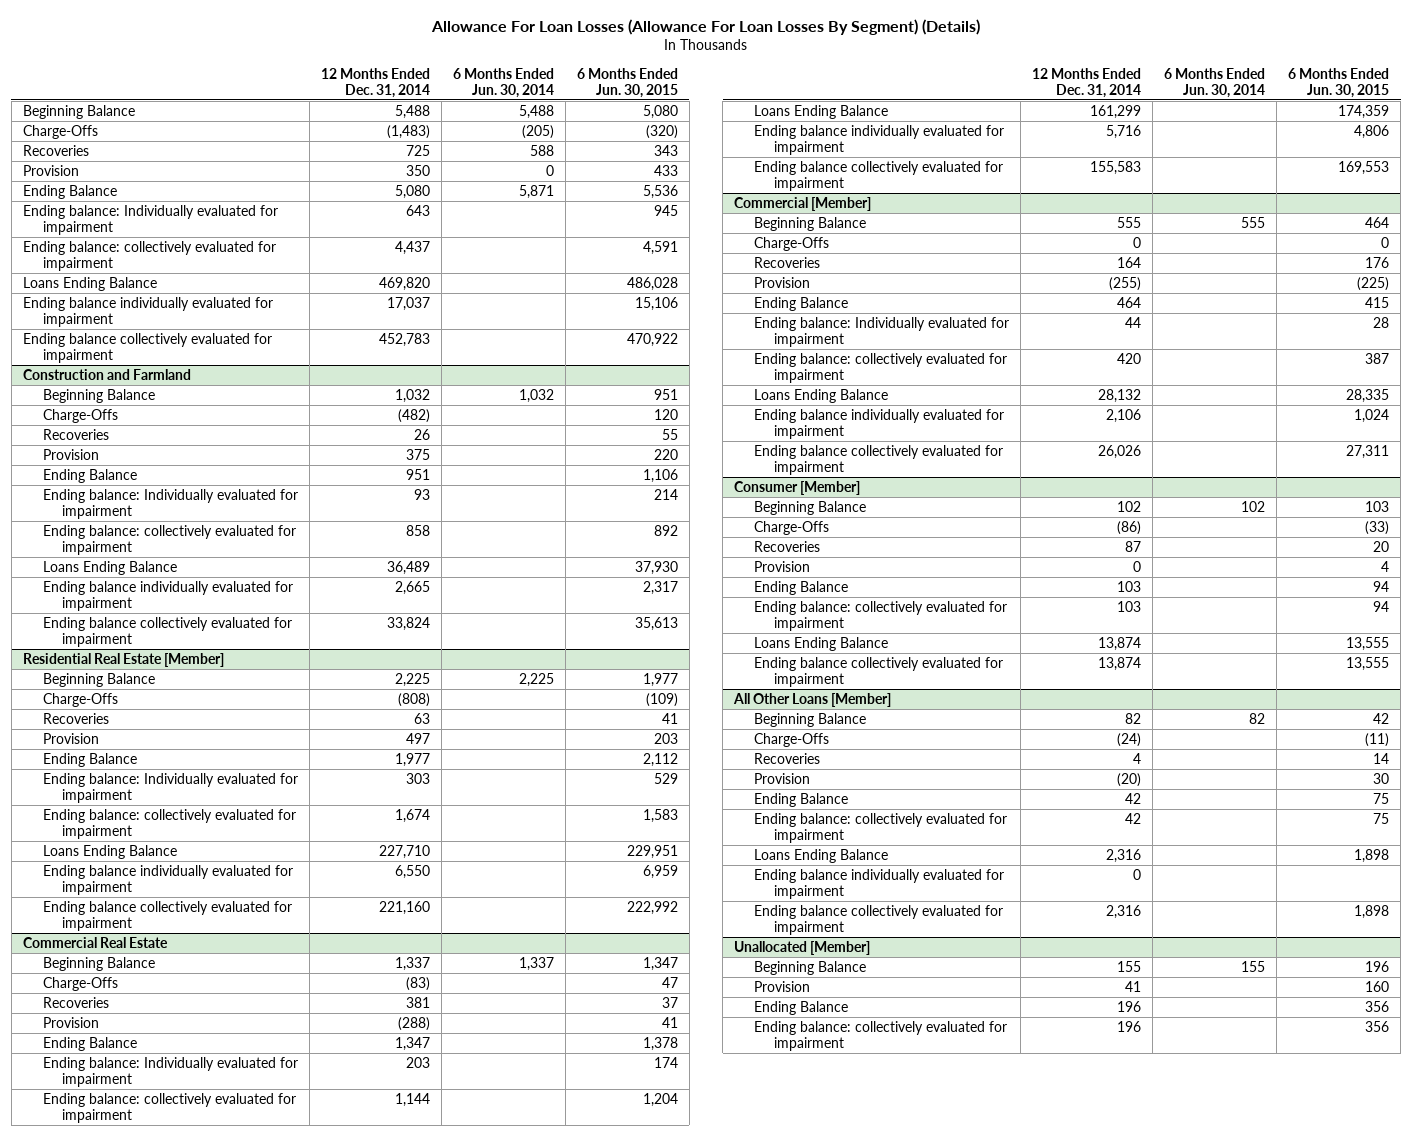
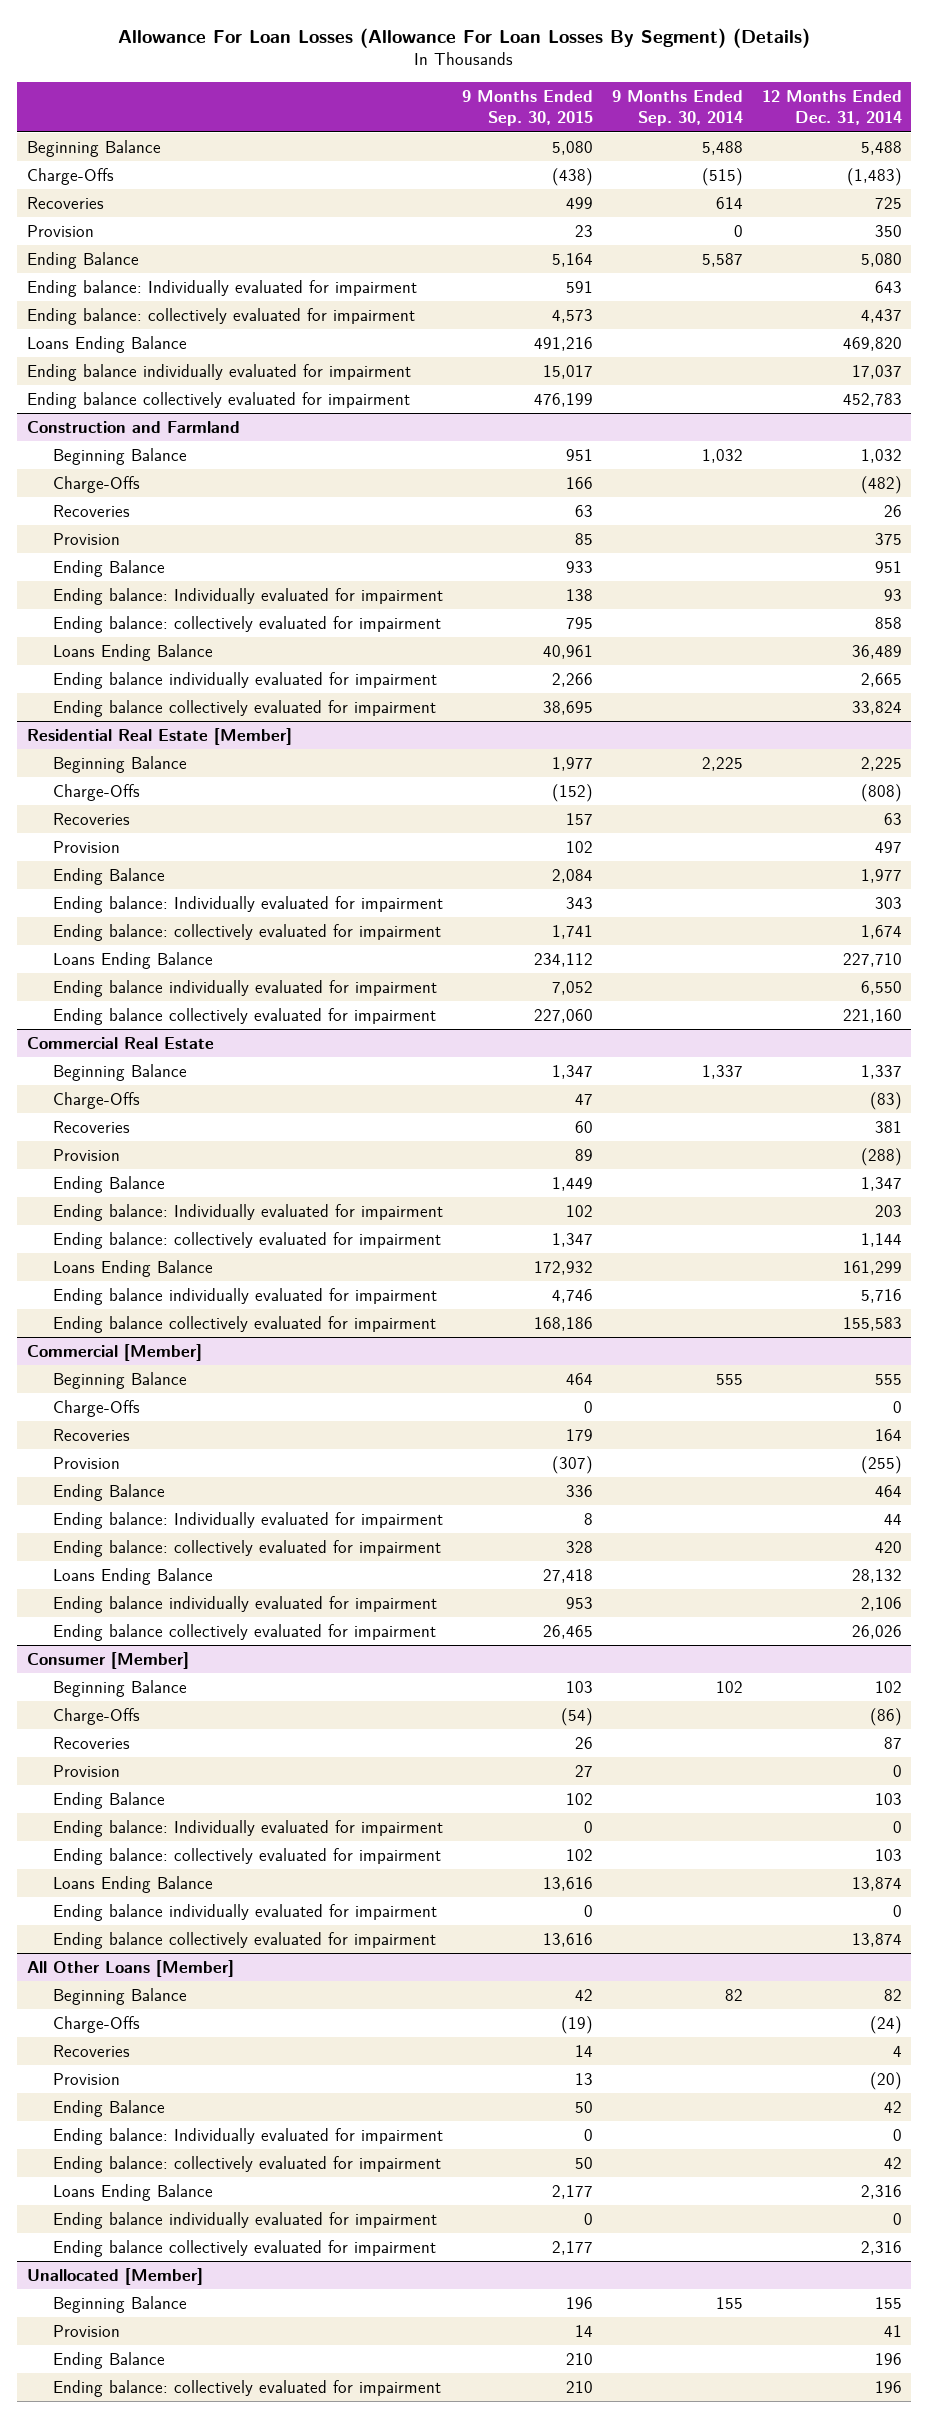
- | 12 Months Ended Dec. 31, 2014 | 6 Months Ended Jun. 30, 2014 | 6 Months Ended Jun. 30, 2015
+ | 9 Months Ended Sep. 30, 2015 | 9 Months Ended Sep. 30, 2014 | 12 Months Ended Dec. 31, 2014
@ Consumer [Member]
+ Ending balance: Individually evaluated for impairment | 0 | | 0
+ Ending balance individually evaluated for impairment | 0 | | 0
@ All Other Loans [Member]
+ Ending balance: Individually evaluated for impairment | 0 | | 0

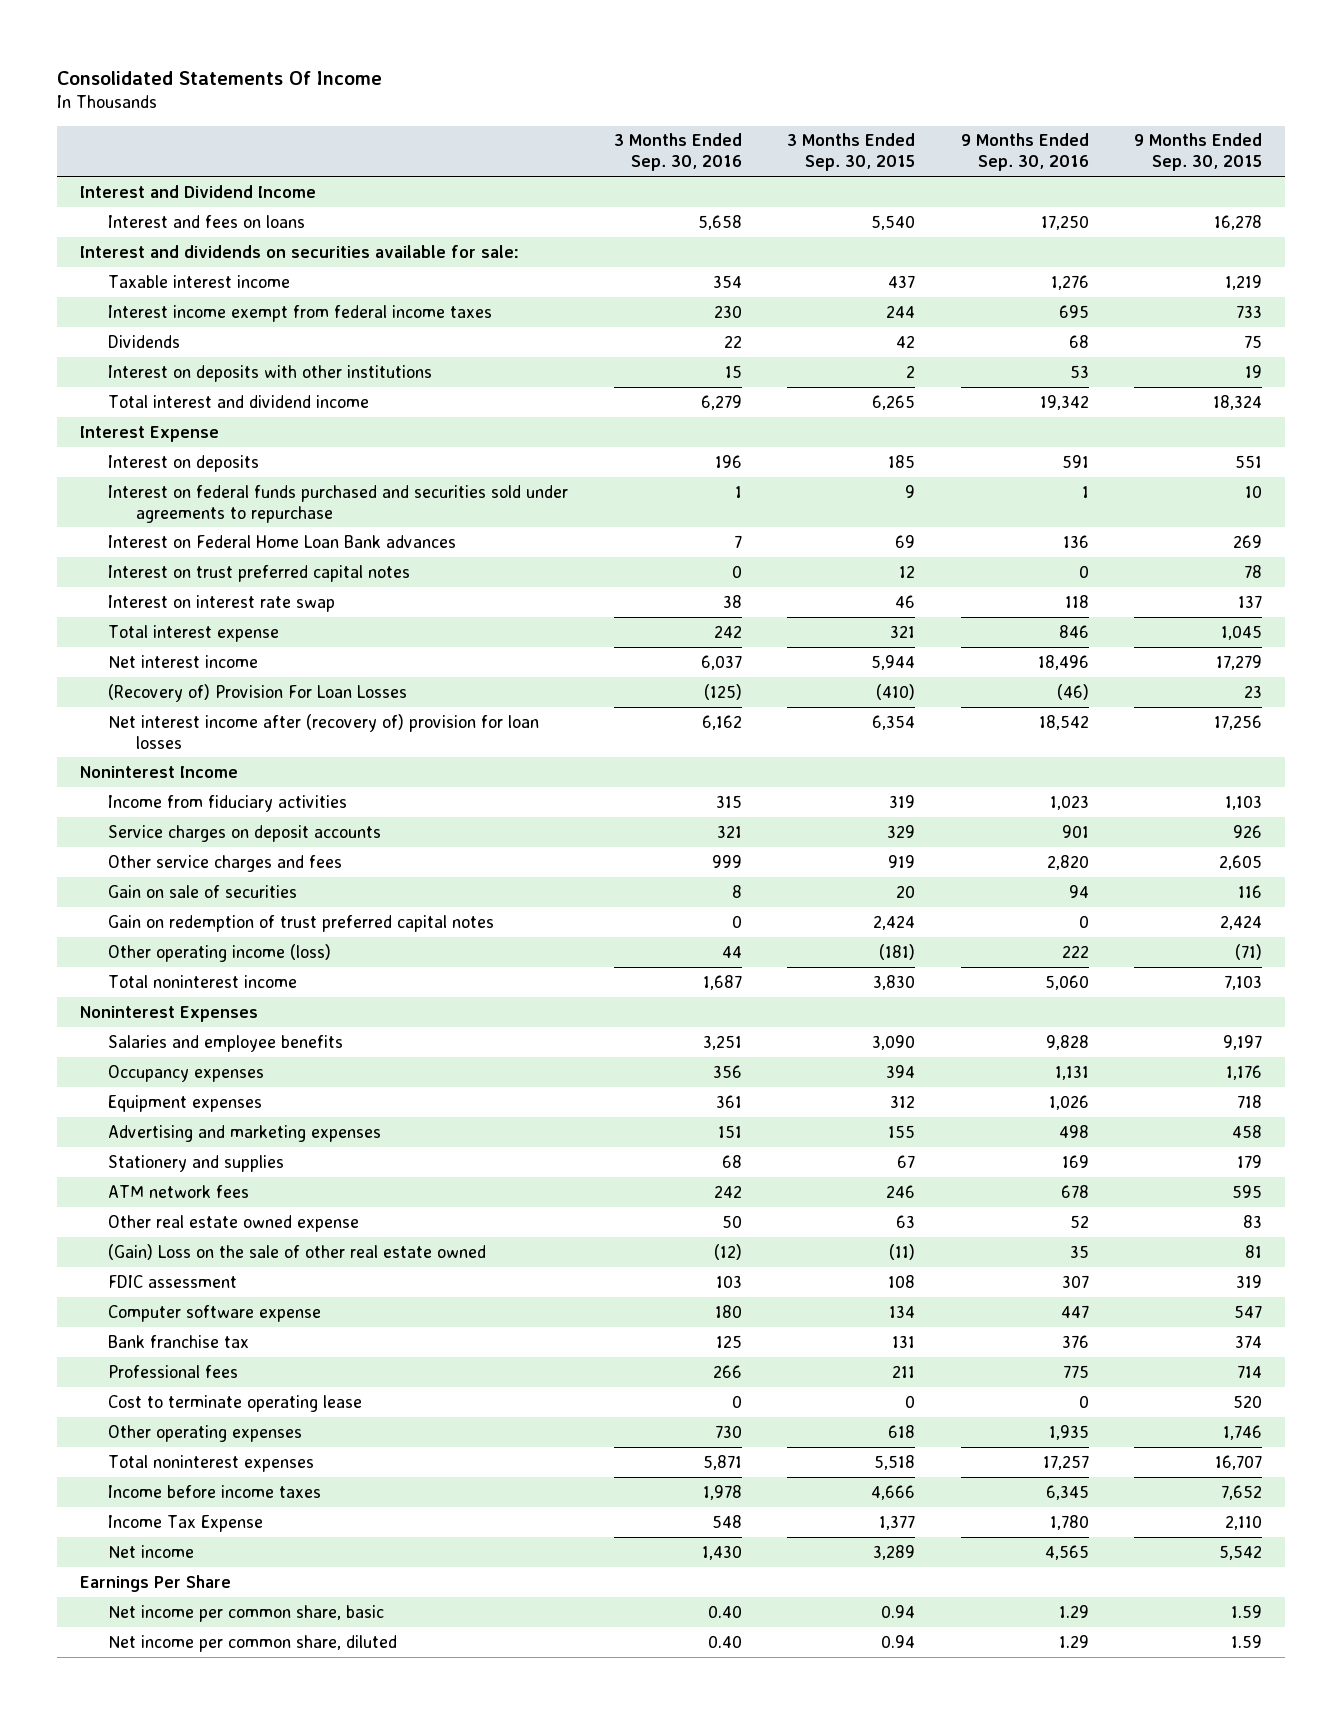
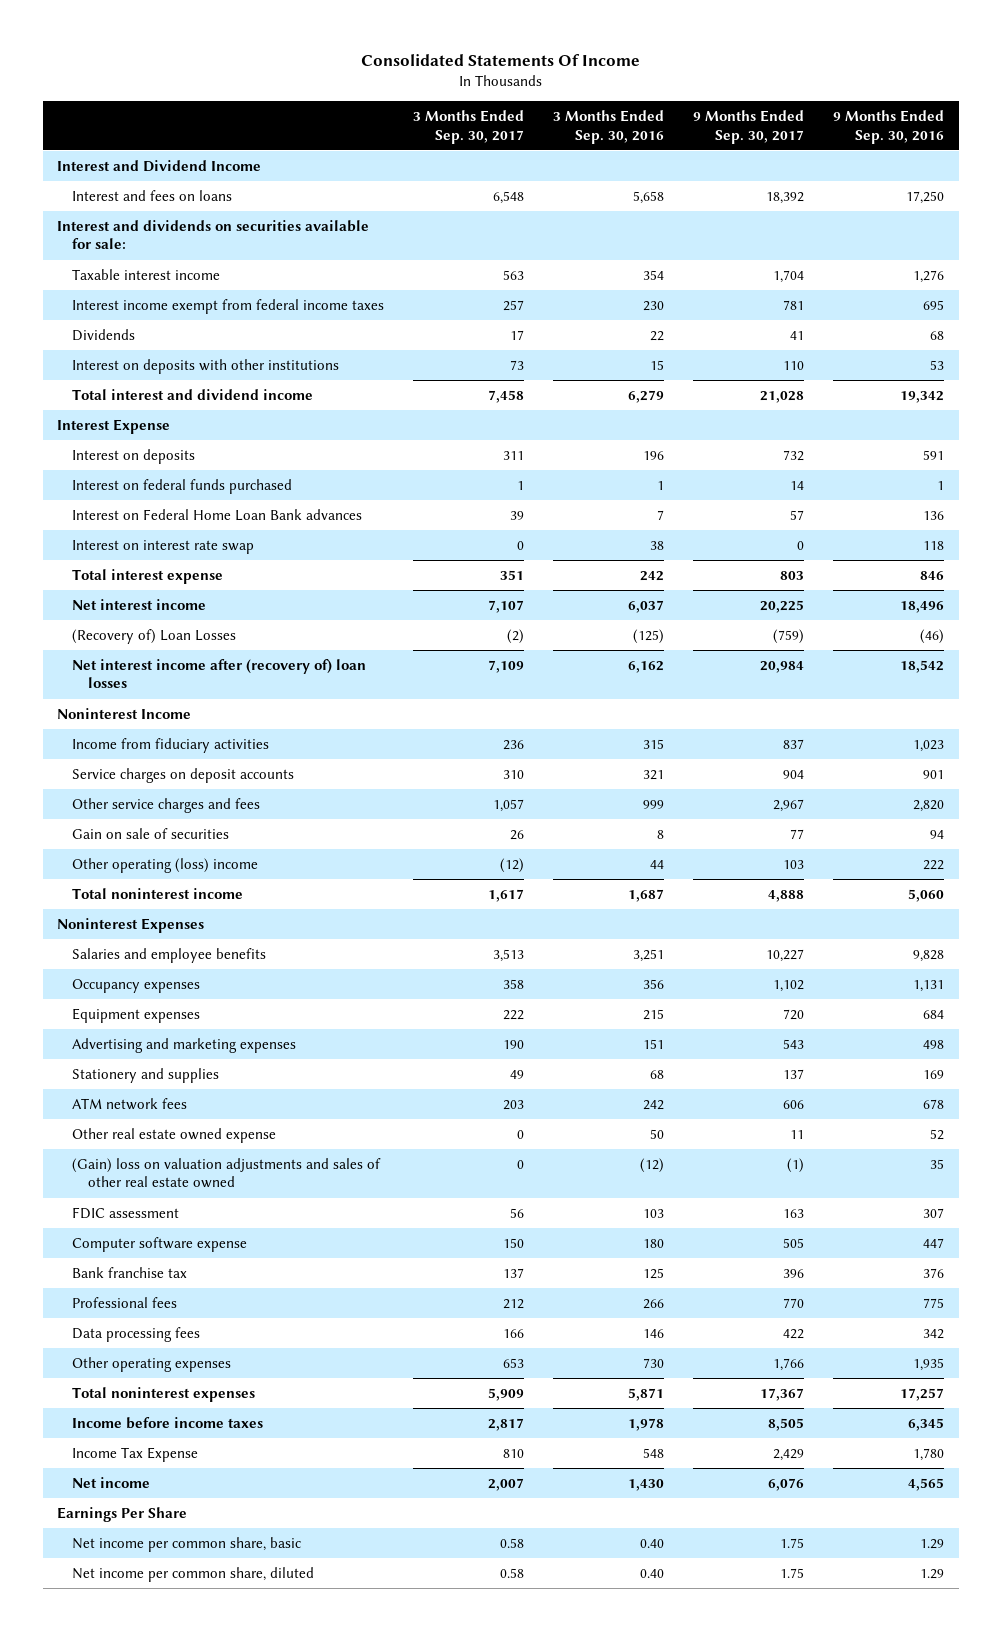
- | 3 Months Ended Sep. 30, 2016 | 3 Months Ended Sep. 30, 2015 | 9 Months Ended Sep. 30, 2016 | 9 Months Ended Sep. 30, 2015
+ | 3 Months Ended Sep. 30, 2017 | 3 Months Ended Sep. 30, 2016 | 9 Months Ended Sep. 30, 2017 | 9 Months Ended Sep. 30, 2016
- Interest on federal funds purchased and securities sold under agreements to repurchase | 1 | 9 | 1 | 10
+ Interest on federal funds purchased | 1 | 1 | 14 | 1
- Interest on trust preferred capital notes | 0 | 12 | 0 | 78
- (Recovery of) Provision For Loan Losses | (125) | (410) | (46) | 23
- Net interest income after (recovery of) provision for loan losses | 6,162 | 6,354 | 18,542 | 17,256
+ (Recovery of) Loan Losses | (2) | (125) | (759) | (46)
+ Net interest income after (recovery of) loan losses | 7,109 | 6,162 | 20,984 | 18,542
- Gain on redemption of trust preferred capital notes | 0 | 2,424 | 0 | 2,424
- Other operating income (loss) | 44 | (181) | 222 | (71)
+ Other operating (loss) income | (12) | 44 | 103 | 222
- Equipment expenses | 361 | 312 | 1,026 | 718
+ Equipment expenses | 222 | 215 | 720 | 684
- (Gain) Loss on the sale of other real estate owned | (12) | (11) | 35 | 81
+ (Gain) loss on valuation adjustments and sales of other real estate owned | 0 | (12) | (1) | 35
- Cost to terminate operating lease | 0 | 0 | 0 | 520
+ Data processing fees | 166 | 146 | 422 | 342

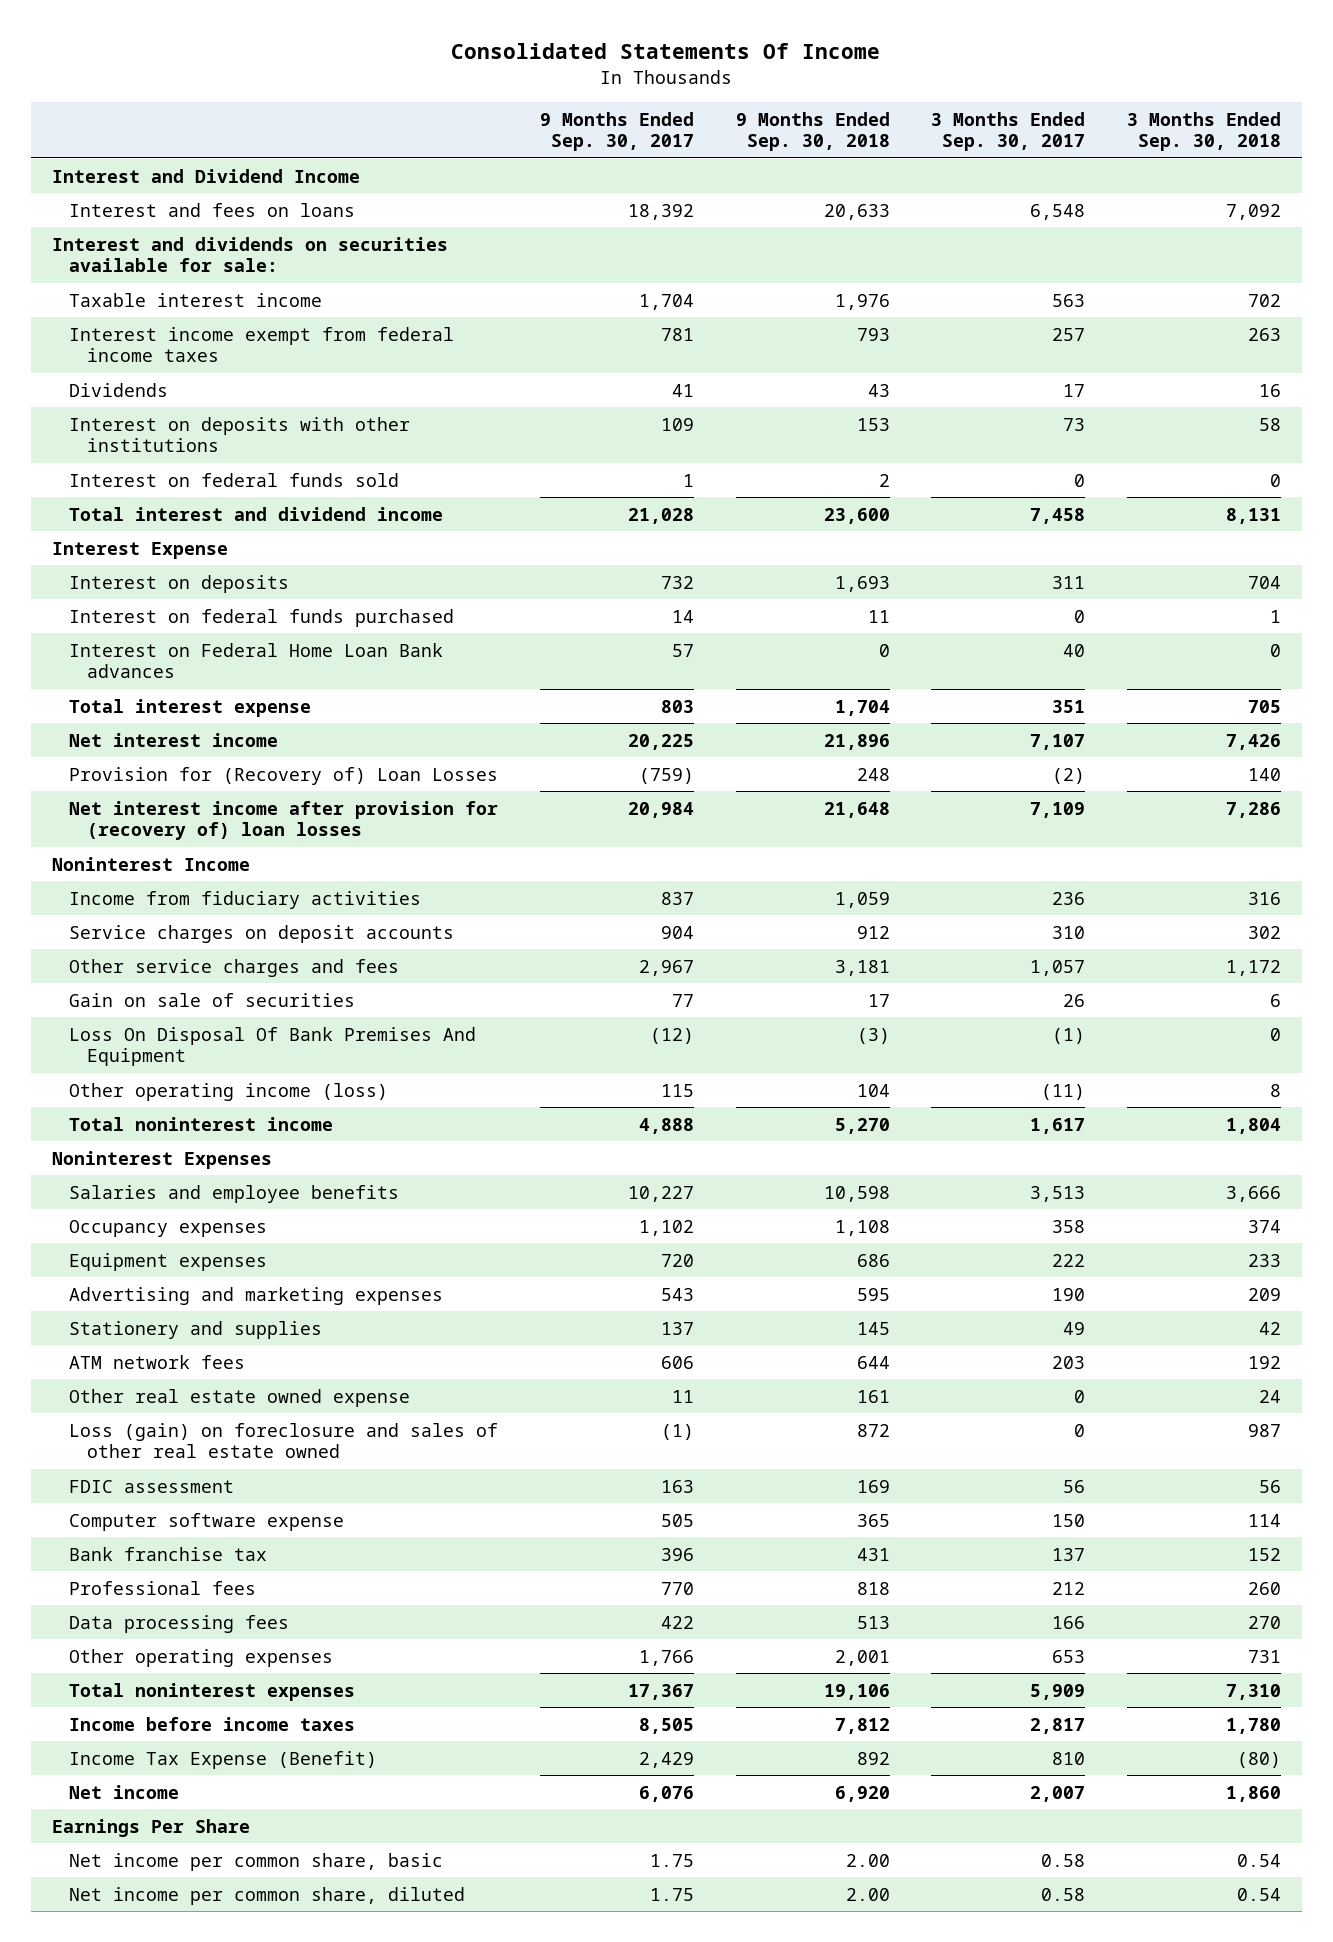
- | 3 Months Ended Sep. 30, 2017 | 3 Months Ended Sep. 30, 2016 | 9 Months Ended Sep. 30, 2017 | 9 Months Ended Sep. 30, 2016
+ | 9 Months Ended Sep. 30, 2017 | 9 Months Ended Sep. 30, 2018 | 3 Months Ended Sep. 30, 2017 | 3 Months Ended Sep. 30, 2018
- Interest on deposits with other institutions | 73 | 15 | 110 | 53
+ Interest on deposits with other institutions | 109 | 153 | 73 | 58
+ Interest on federal funds sold | 1 | 2 | 0 | 0
- Interest on federal funds purchased | 1 | 1 | 14 | 1
- Interest on Federal Home Loan Bank advances | 39 | 7 | 57 | 136
- Interest on interest rate swap | 0 | 38 | 0 | 118
+ Interest on federal funds purchased | 14 | 11 | 0 | 1
+ Interest on Federal Home Loan Bank advances | 57 | 0 | 40 | 0
- (Recovery of) Loan Losses | (2) | (125) | (759) | (46)
- Net interest income after (recovery of) loan losses | 7,109 | 6,162 | 20,984 | 18,542
+ Provision for (Recovery of) Loan Losses | (759) | 248 | (2) | 140
+ Net interest income after provision for (recovery of) loan losses | 20,984 | 21,648 | 7,109 | 7,286
- Other operating (loss) income | (12) | 44 | 103 | 222
+ Loss On Disposal Of Bank Premises And Equipment | (12) | (3) | (1) | 0
+ Other operating income (loss) | 115 | 104 | (11) | 8
- (Gain) loss on valuation adjustments and sales of other real estate owned | 0 | (12) | (1) | 35
+ Loss (gain) on foreclosure and sales of other real estate owned | (1) | 872 | 0 | 987
- Income Tax Expense | 810 | 548 | 2,429 | 1,780
+ Income Tax Expense (Benefit) | 2,429 | 892 | 810 | (80)

